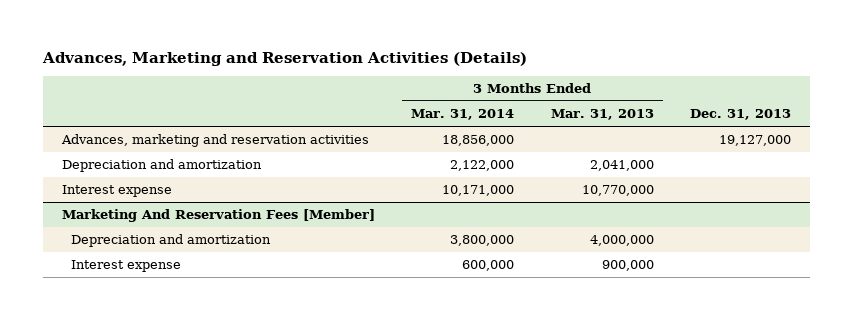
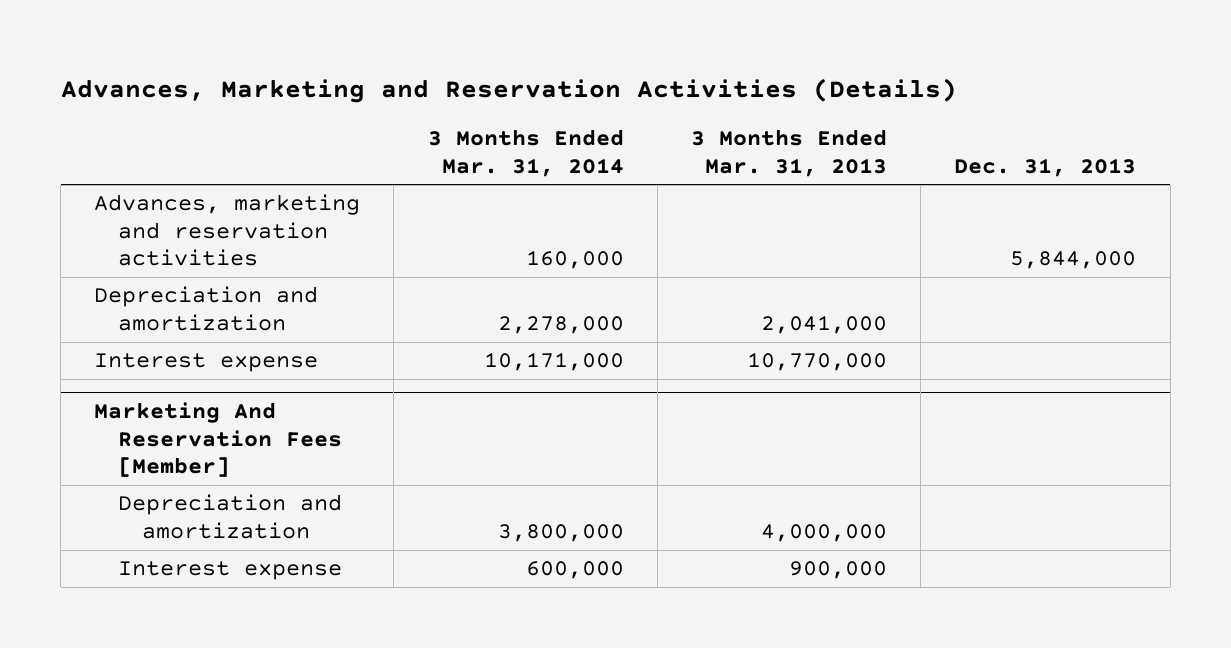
- Advances, marketing and reservation activities | 18,856,000 | | 19,127,000
- Depreciation and amortization | 2,122,000 | 2,041,000 |
+ Advances, marketing and reservation activities | 160,000 | | 5,844,000
+ Depreciation and amortization | 2,278,000 | 2,041,000 |

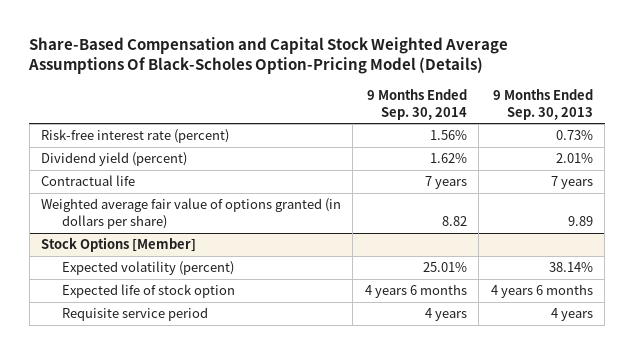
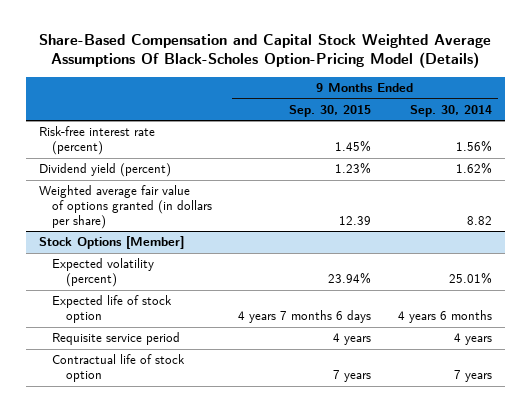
- | 9 Months Ended Sep. 30, 2014 | 9 Months Ended Sep. 30, 2013
+ | 9 Months Ended Sep. 30, 2015 | 9 Months Ended Sep. 30, 2014
- Contractual life | 7 years | 7 years
@ Stock Options [Member]
+ Contractual life of stock option | 7 years | 7 years

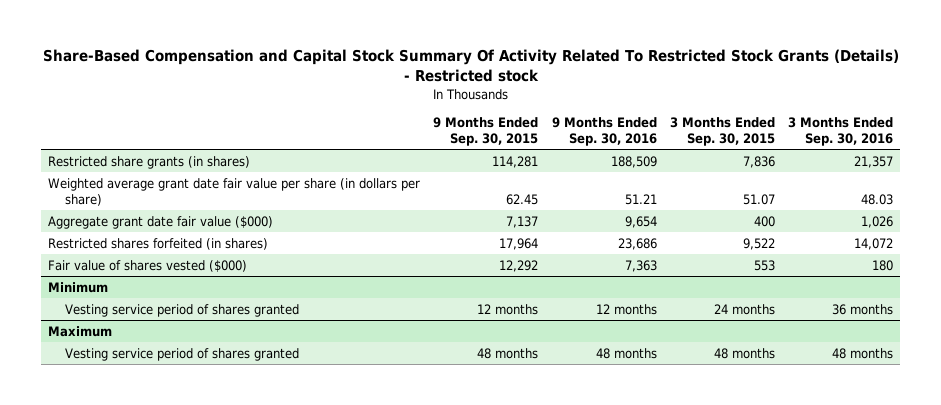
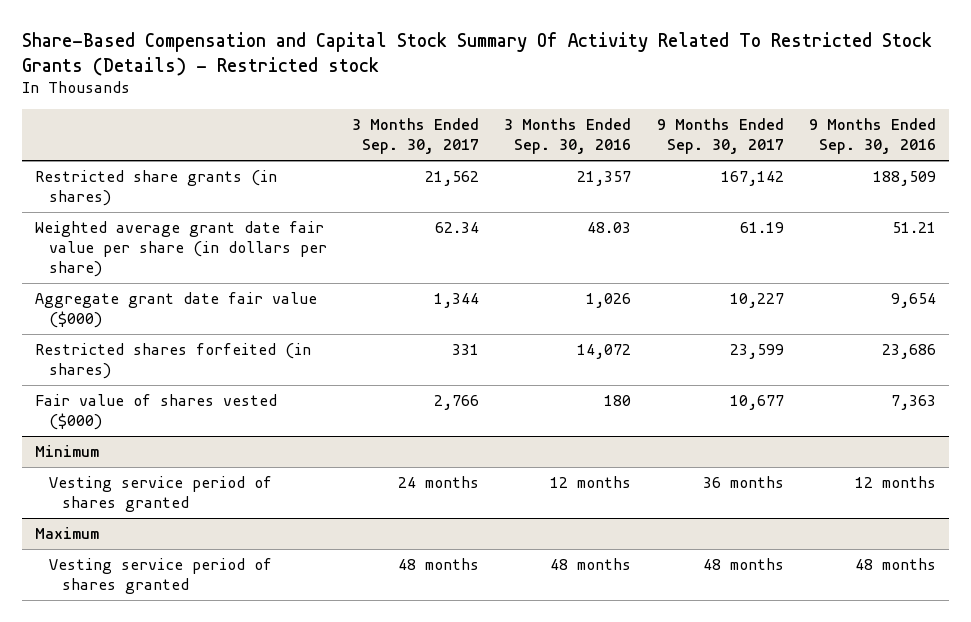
- | 9 Months Ended Sep. 30, 2015 | 9 Months Ended Sep. 30, 2016 | 3 Months Ended Sep. 30, 2015 | 3 Months Ended Sep. 30, 2016
+ | 3 Months Ended Sep. 30, 2017 | 3 Months Ended Sep. 30, 2016 | 9 Months Ended Sep. 30, 2017 | 9 Months Ended Sep. 30, 2016
@ Minimum
- Vesting service period of shares granted | 12 months | 12 months | 24 months | 36 months
+ Vesting service period of shares granted | 24 months | 12 months | 36 months | 12 months

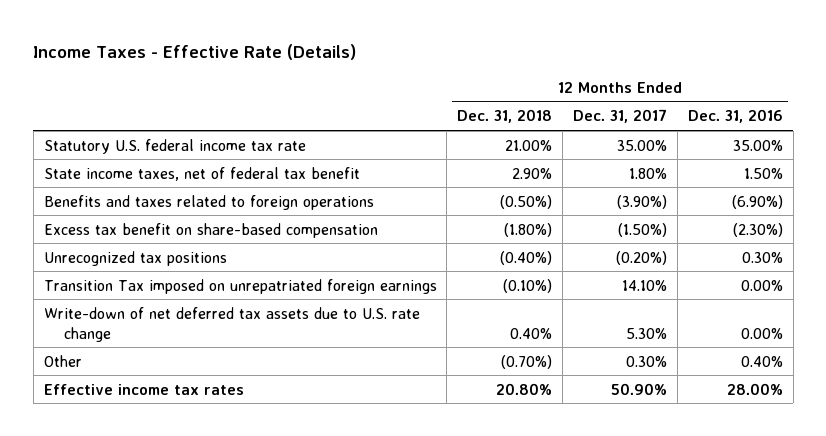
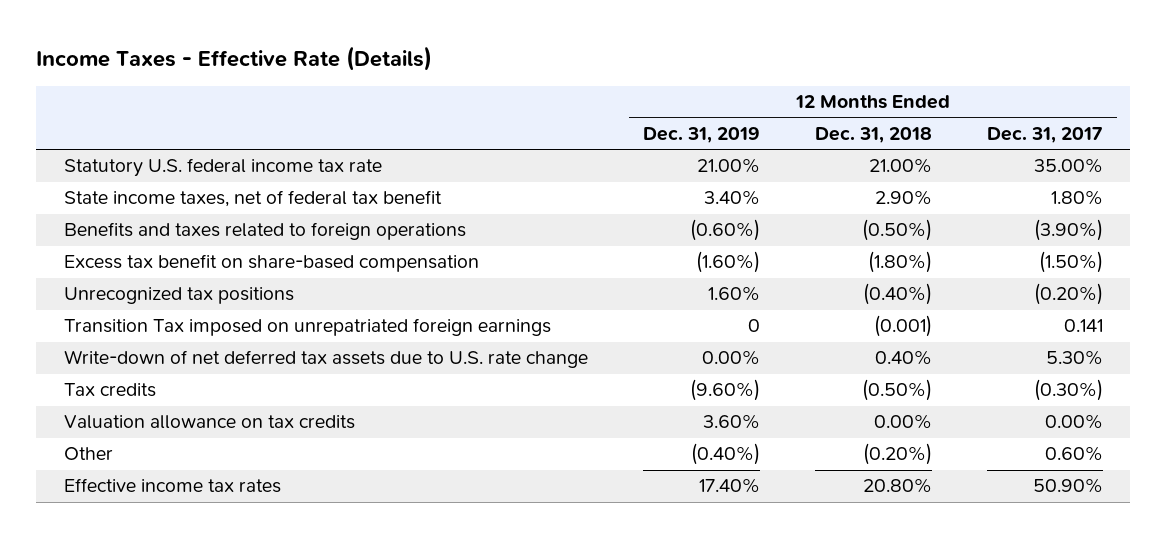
- | 12 Months Ended Dec. 31, 2018 | 12 Months Ended Dec. 31, 2017 | 12 Months Ended Dec. 31, 2016
+ | 12 Months Ended Dec. 31, 2019 | 12 Months Ended Dec. 31, 2018 | 12 Months Ended Dec. 31, 2017
- Transition Tax imposed on unrepatriated foreign earnings | (0.10%) | 14.10% | 0.00%
+ Transition Tax imposed on unrepatriated foreign earnings | 0 | (0.001) | 0.141
- Other | (0.70%) | 0.30% | 0.40%
+ Tax credits | (9.60%) | (0.50%) | (0.30%)
+ Valuation allowance on tax credits | 3.60% | 0.00% | 0.00%
+ Other | (0.40%) | (0.20%) | 0.60%

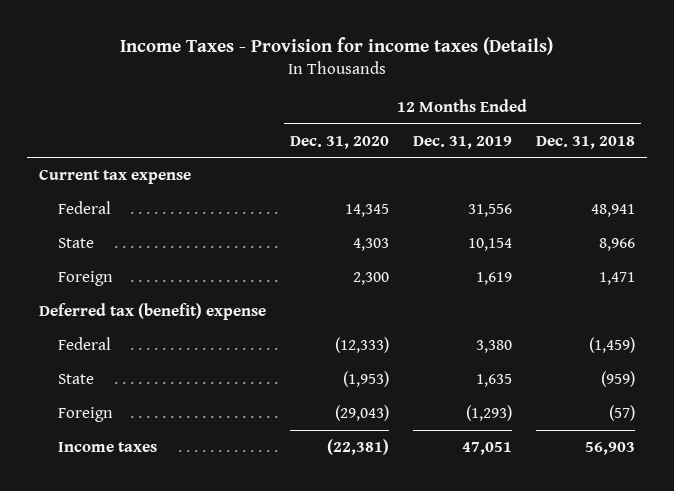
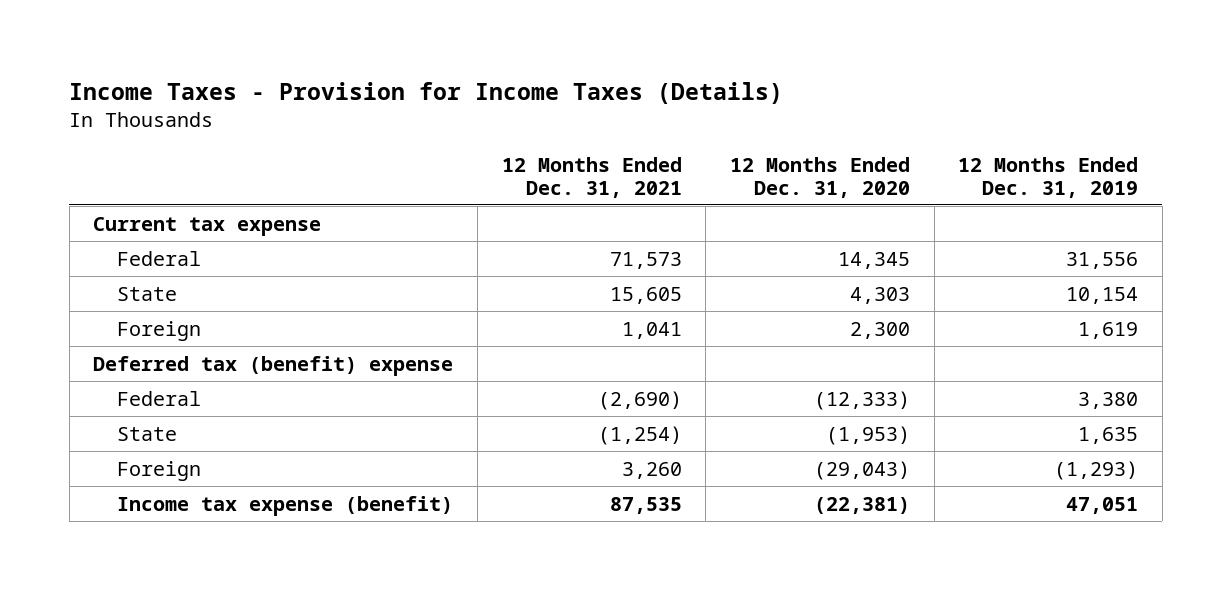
- Income Taxes - Provision for income taxes (Details)
+ Income Taxes - Provision for Income Taxes (Details)
- | 12 Months Ended Dec. 31, 2020 | 12 Months Ended Dec. 31, 2019 | 12 Months Ended Dec. 31, 2018
+ | 12 Months Ended Dec. 31, 2021 | 12 Months Ended Dec. 31, 2020 | 12 Months Ended Dec. 31, 2019
- Income taxes | (22,381) | 47,051 | 56,903
+ Income tax expense (benefit) | 87,535 | (22,381) | 47,051

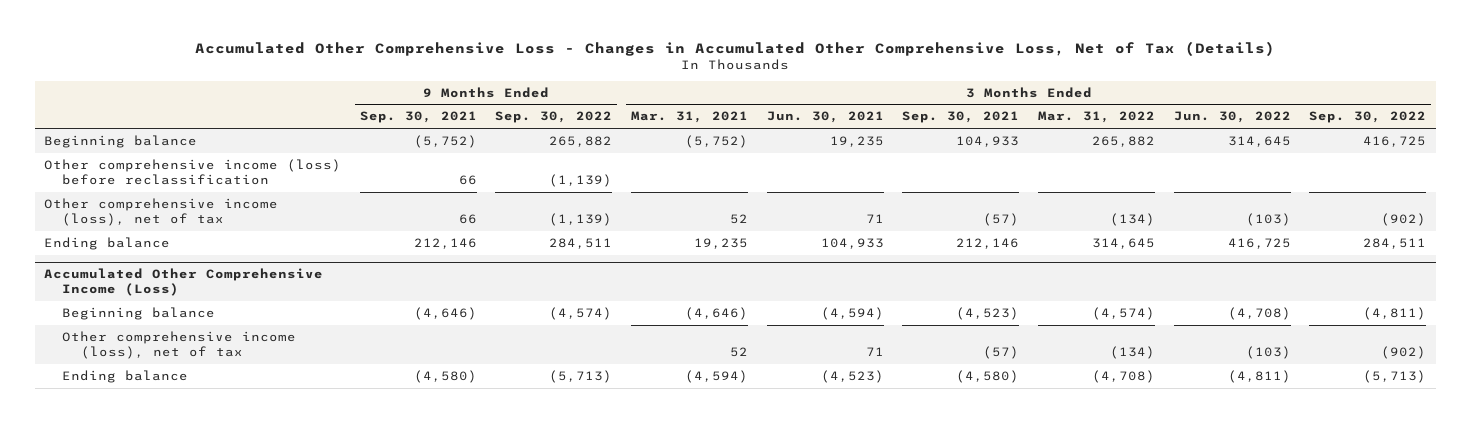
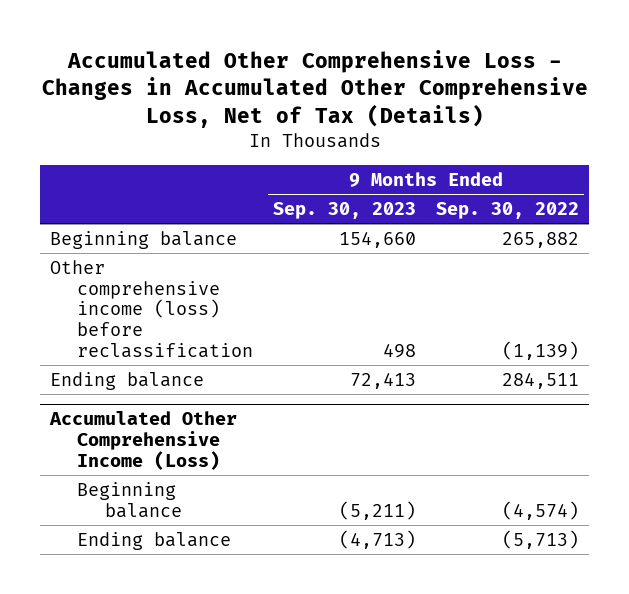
- | 9 Months Ended Sep. 30, 2021 | 9 Months Ended Sep. 30, 2022 | 3 Months Ended Mar. 31, 2021 | 3 Months Ended Jun. 30, 2021 | 3 Months Ended Sep. 30, 2021 | 3 Months Ended Mar. 31, 2022 | 3 Months Ended Jun. 30, 2022 | 3 Months Ended Sep. 30, 2022
+ | 9 Months Ended Sep. 30, 2023 | 9 Months Ended Sep. 30, 2022
- Other comprehensive income (loss), net of tax | 66 | (1,139) | 52 | 71 | (57) | (134) | (103) | (902)
@ Accumulated Other Comprehensive Income (Loss)
- Other comprehensive income (loss), net of tax | | | 52 | 71 | (57) | (134) | (103) | (902)

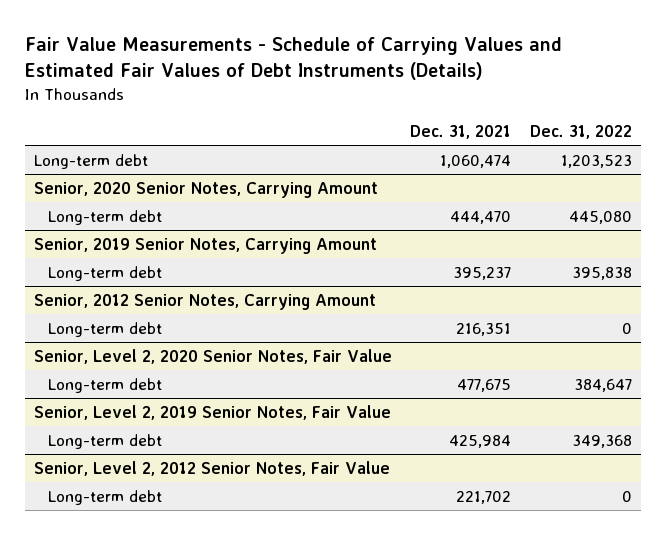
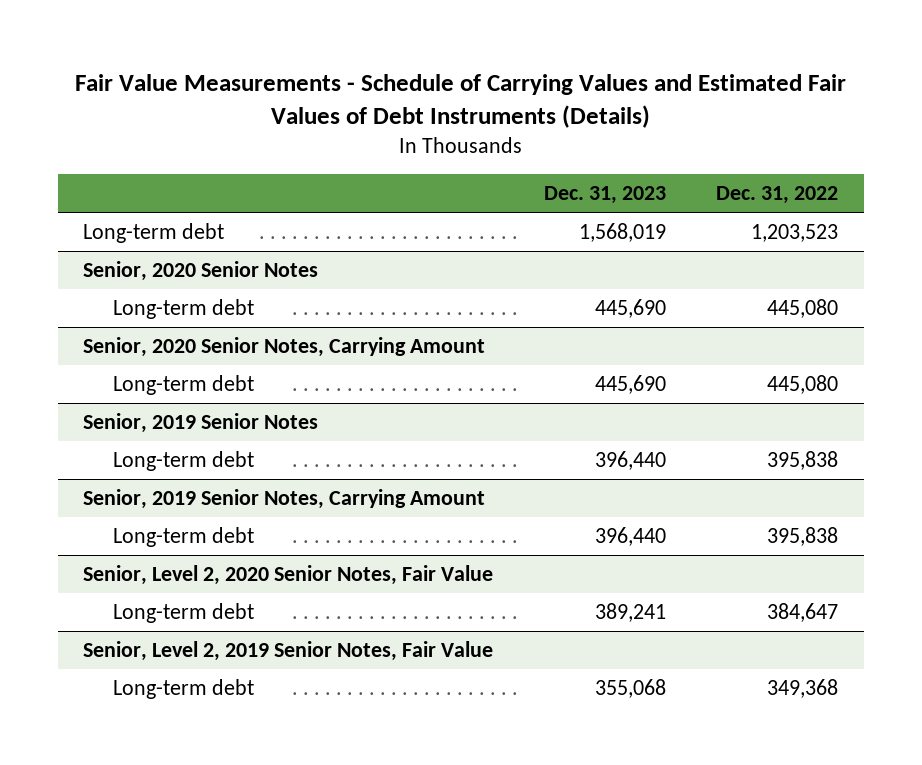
- | Dec. 31, 2021 | Dec. 31, 2022
+ | Dec. 31, 2023 | Dec. 31, 2022
+ Senior, 2020 Senior Notes
+ Long-term debt | 445,690 | 445,080
+ Senior, 2019 Senior Notes
+ Long-term debt | 396,440 | 395,838
- Senior, 2012 Senior Notes, Carrying Amount
- Long-term debt | 216,351 | 0
- Senior, Level 2, 2012 Senior Notes, Fair Value
- Long-term debt | 221,702 | 0

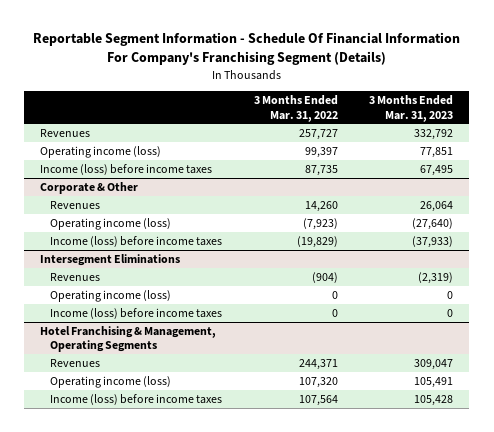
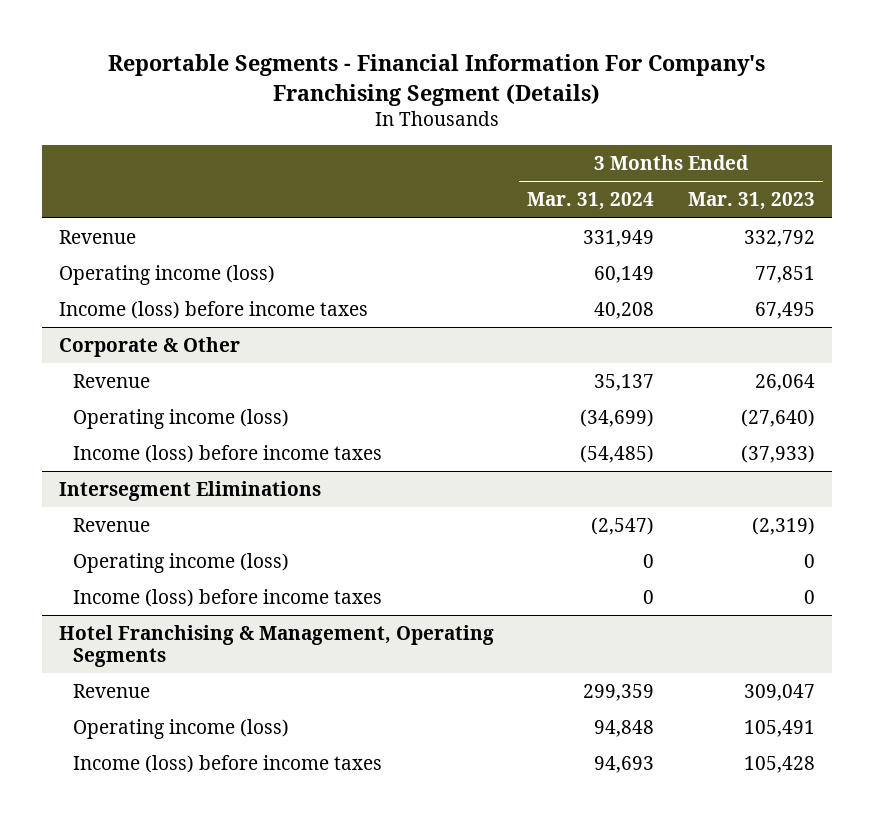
- Reportable Segment Information - Schedule Of Financial Information For Company's Franchising Segment (Details)
+ Reportable Segments - Financial Information For Company's Franchising Segment (Details)
- | 3 Months Ended Mar. 31, 2022 | 3 Months Ended Mar. 31, 2023
+ | 3 Months Ended Mar. 31, 2024 | 3 Months Ended Mar. 31, 2023
- Revenues | 257,727 | 332,792
+ Revenue | 331,949 | 332,792
@ Corporate & Other
- Revenues | 14,260 | 26,064
+ Revenue | 35,137 | 26,064
@ Intersegment Eliminations
- Revenues | (904) | (2,319)
+ Revenue | (2,547) | (2,319)
@ Hotel Franchising & Management, Operating Segments
- Revenues | 244,371 | 309,047
+ Revenue | 299,359 | 309,047

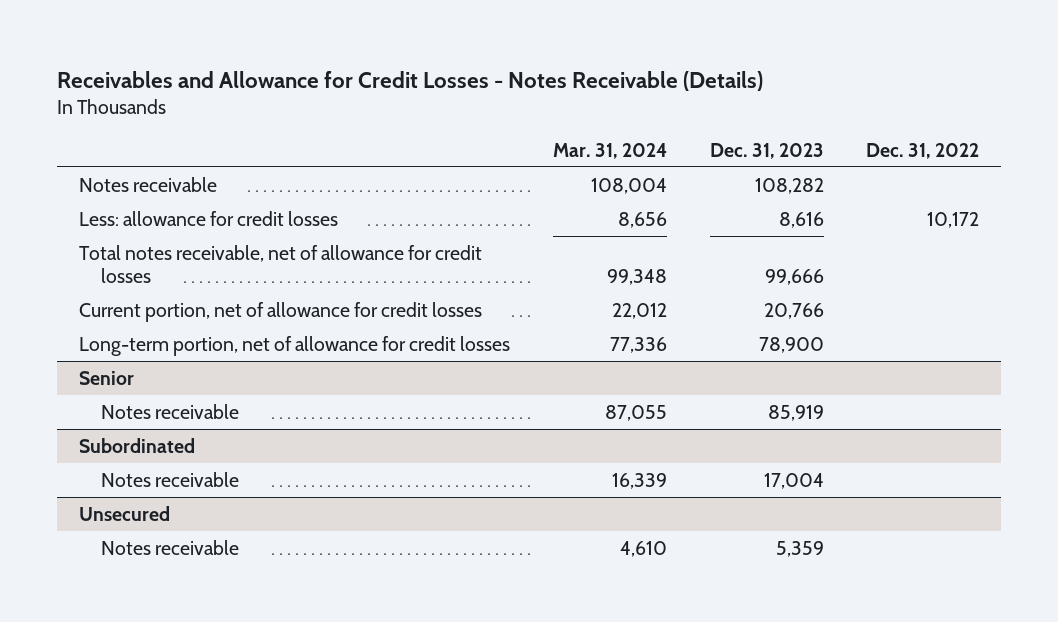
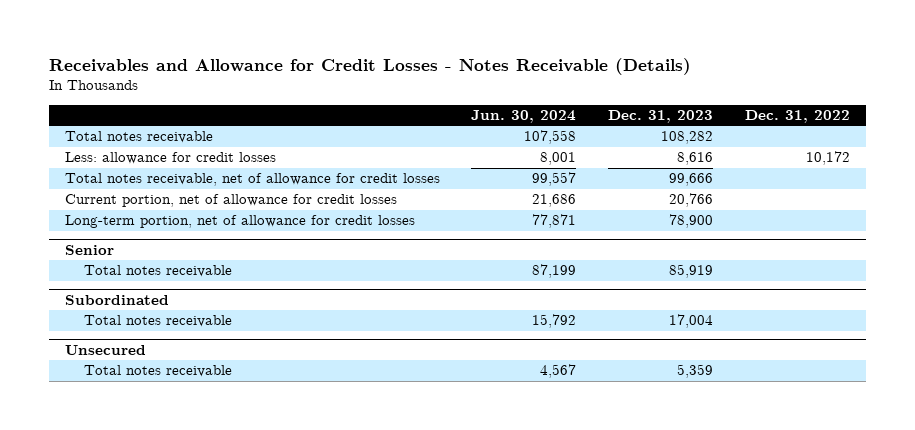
- | Mar. 31, 2024 | Dec. 31, 2023 | Dec. 31, 2022
+ | Jun. 30, 2024 | Dec. 31, 2023 | Dec. 31, 2022
- Notes receivable | 108,004 | 108,282 |
+ Total notes receivable | 107,558 | 108,282 |
@ Senior
- Notes receivable | 87,055 | 85,919 |
+ Total notes receivable | 87,199 | 85,919 |
@ Subordinated
- Notes receivable | 16,339 | 17,004 |
+ Total notes receivable | 15,792 | 17,004 |
@ Unsecured
- Notes receivable | 4,610 | 5,359 |
+ Total notes receivable | 4,567 | 5,359 |

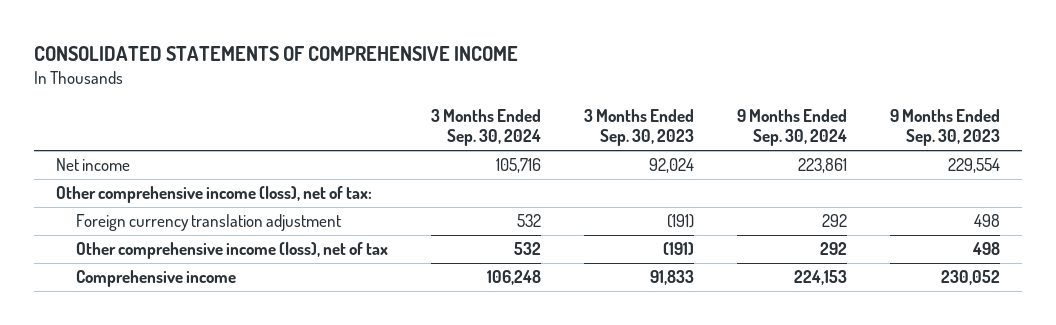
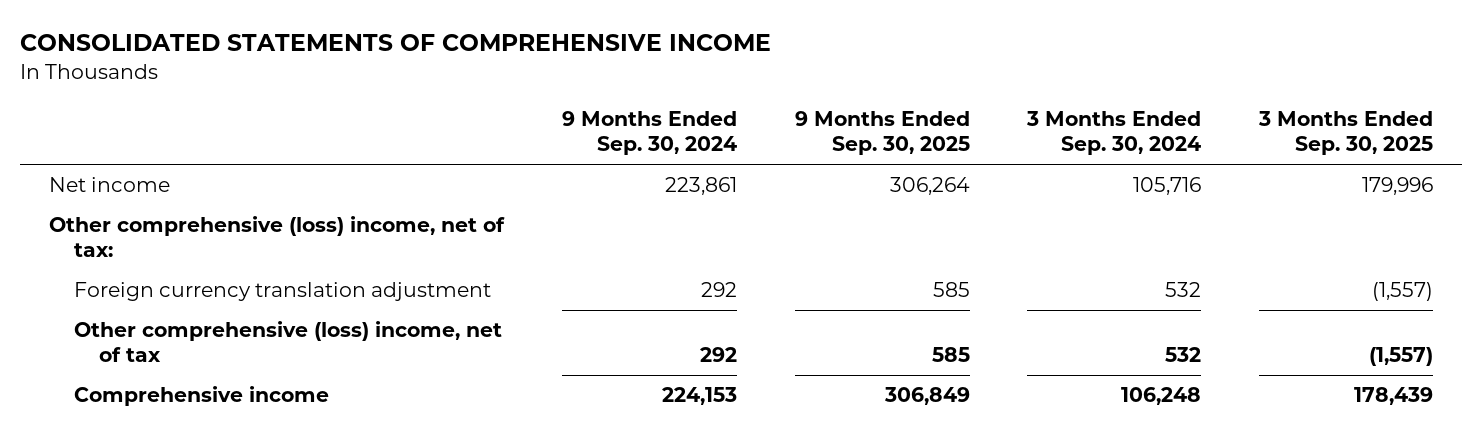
- | 3 Months Ended Sep. 30, 2024 | 3 Months Ended Sep. 30, 2023 | 9 Months Ended Sep. 30, 2024 | 9 Months Ended Sep. 30, 2023
+ | 9 Months Ended Sep. 30, 2024 | 9 Months Ended Sep. 30, 2025 | 3 Months Ended Sep. 30, 2024 | 3 Months Ended Sep. 30, 2025
- Other comprehensive income (loss), net of tax:
+ Other comprehensive (loss) income, net of tax:
- Other comprehensive income (loss), net of tax | 532 | (191) | 292 | 498
+ Other comprehensive (loss) income, net of tax | 292 | 585 | 532 | (1,557)

